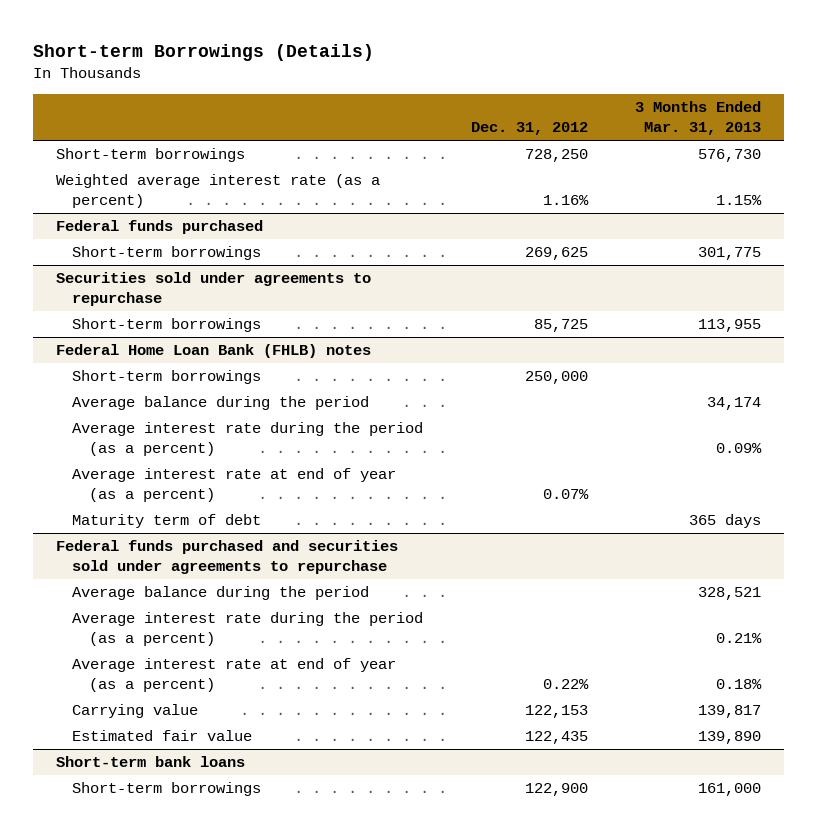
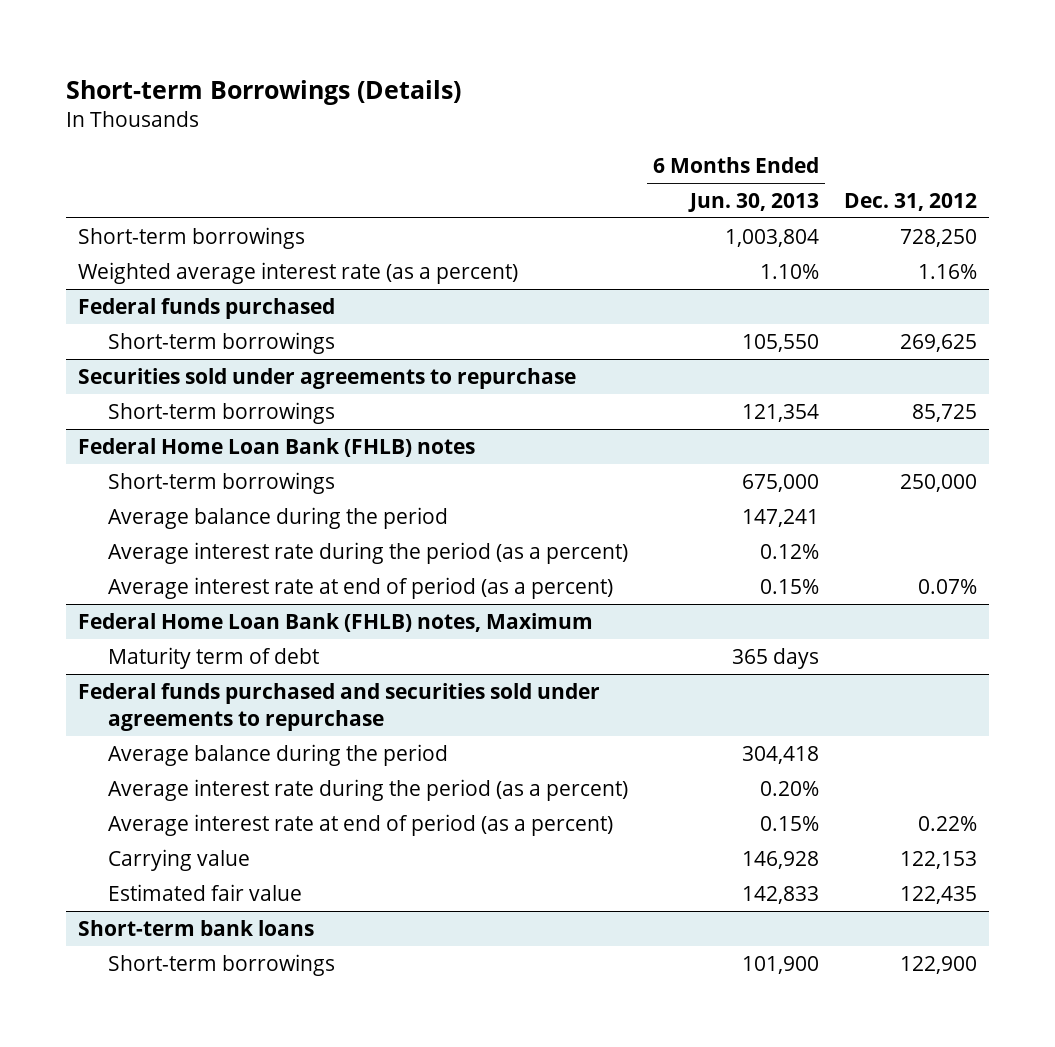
- | Dec. 31, 2012 | 3 Months Ended Mar. 31, 2013
+ | 6 Months Ended Jun. 30, 2013 | Dec. 31, 2012
@ Federal Home Loan Bank (FHLB) notes
- Average interest rate at end of year (as a percent) | 0.07% |
+ Average interest rate at end of period (as a percent) | 0.15% | 0.07%
+ Federal Home Loan Bank (FHLB) notes, Maximum
@ Federal funds purchased and securities sold under agreements to repurchase
- Average interest rate at end of year (as a percent) | 0.22% | 0.18%
+ Average interest rate at end of period (as a percent) | 0.15% | 0.22%

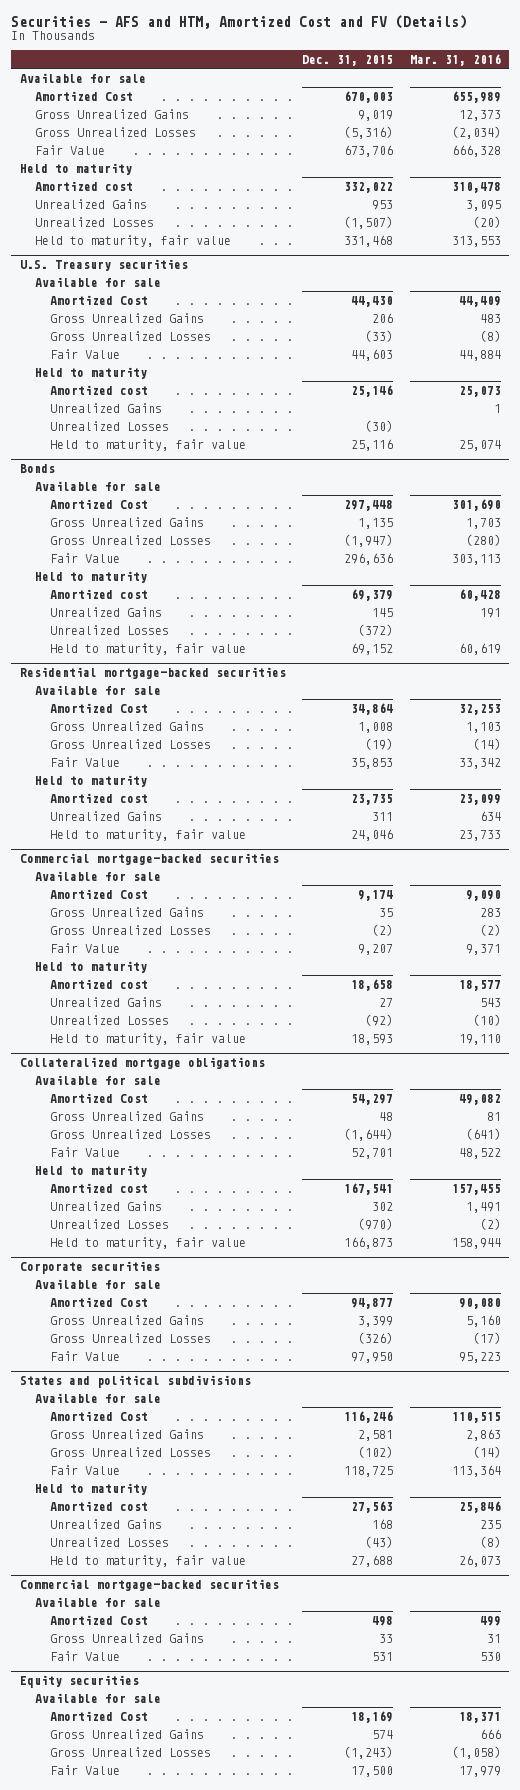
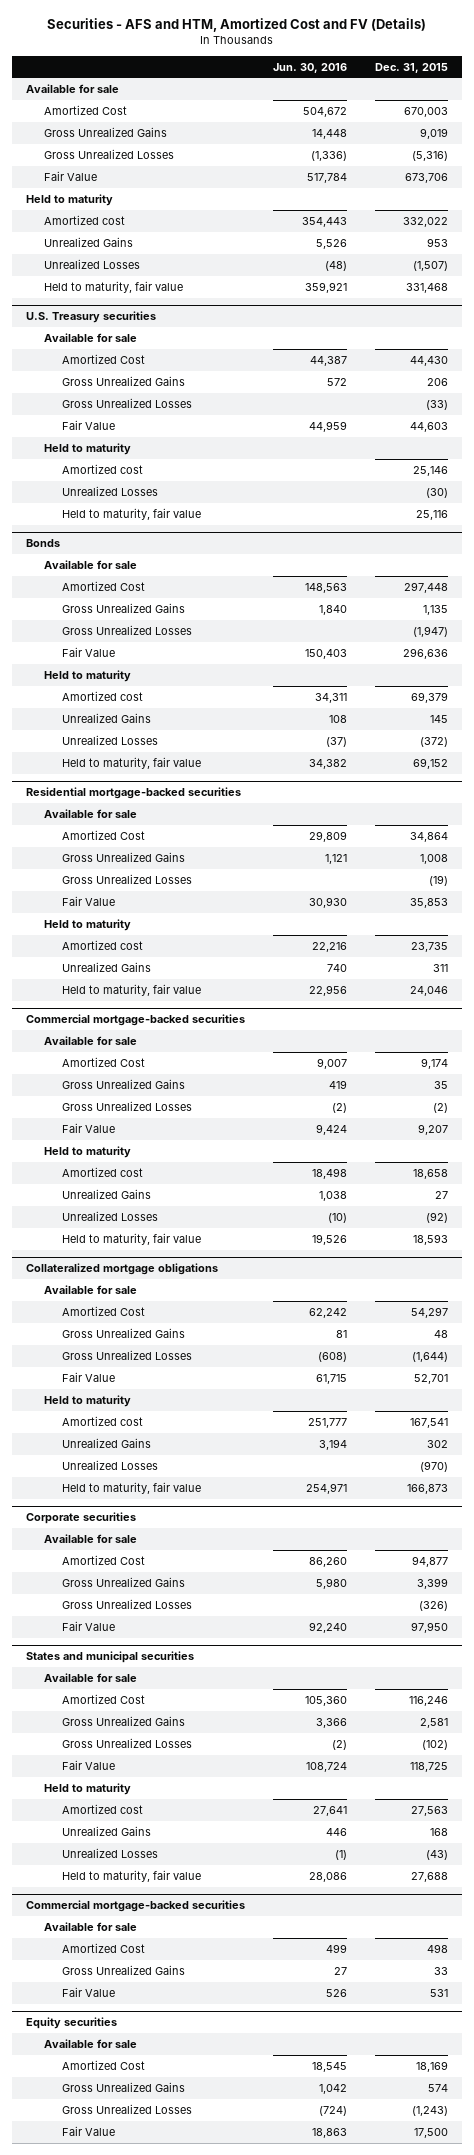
- | Dec. 31, 2015 | Mar. 31, 2016
+ | Jun. 30, 2016 | Dec. 31, 2015
@ U.S. Treasury securities
- Unrealized Gains | | 1
- States and political subdivisions
+ States and municipal securities

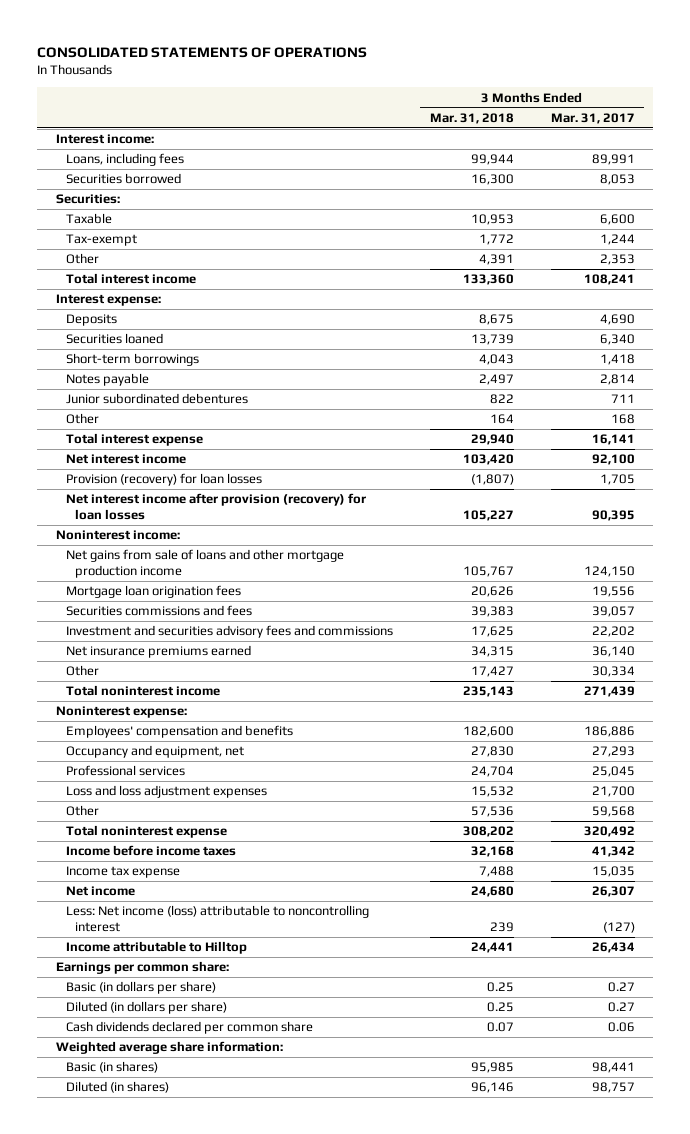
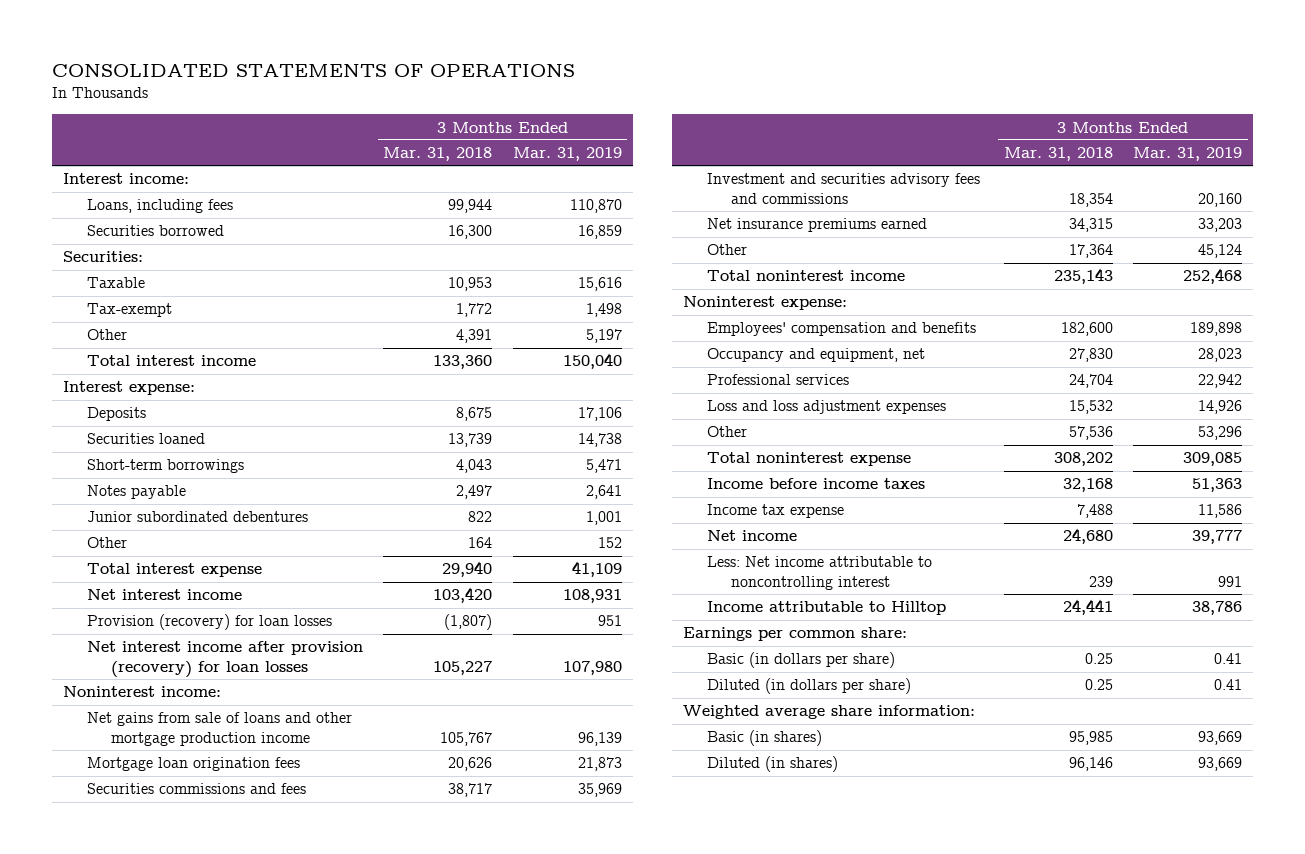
- | 3 Months Ended Mar. 31, 2018 | 3 Months Ended Mar. 31, 2017
+ | 3 Months Ended Mar. 31, 2018 | 3 Months Ended Mar. 31, 2019
- Securities commissions and fees | 39,383 | 39,057
- Investment and securities advisory fees and commissions | 17,625 | 22,202
+ Securities commissions and fees | 38,717 | 35,969
+ Investment and securities advisory fees and commissions | 18,354 | 20,160
- Other | 17,427 | 30,334
+ Other | 17,364 | 45,124
- Less: Net income (loss) attributable to noncontrolling interest | 239 | (127)
+ Less: Net income attributable to noncontrolling interest | 239 | 991
- Cash dividends declared per common share | 0.07 | 0.06

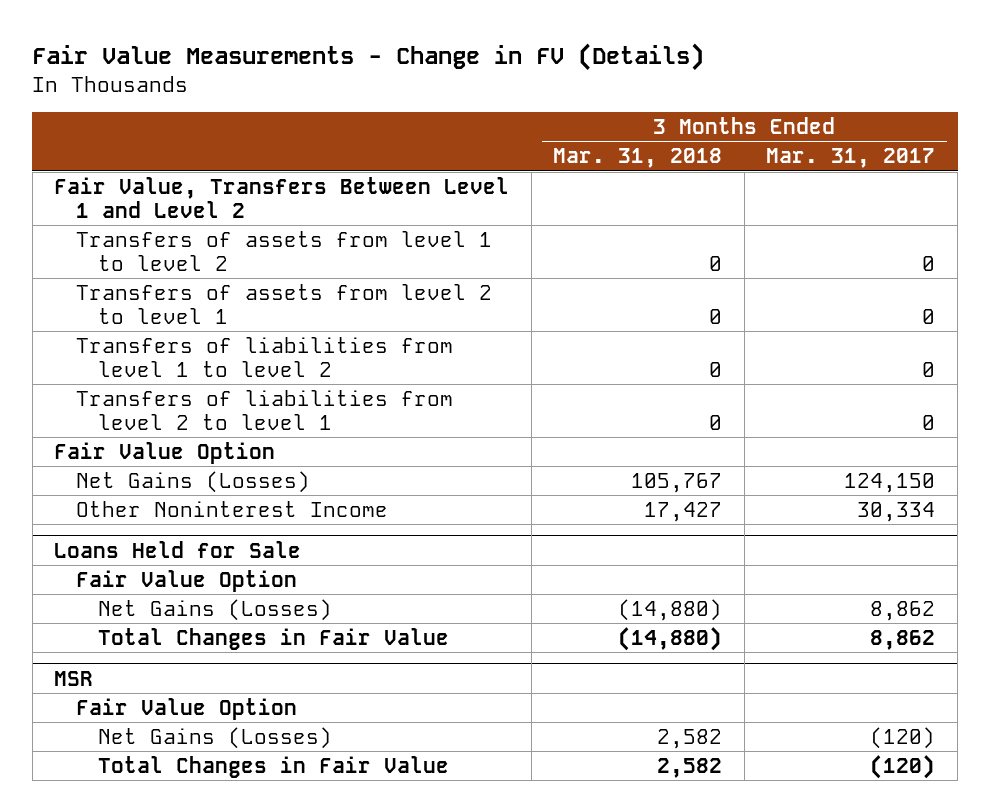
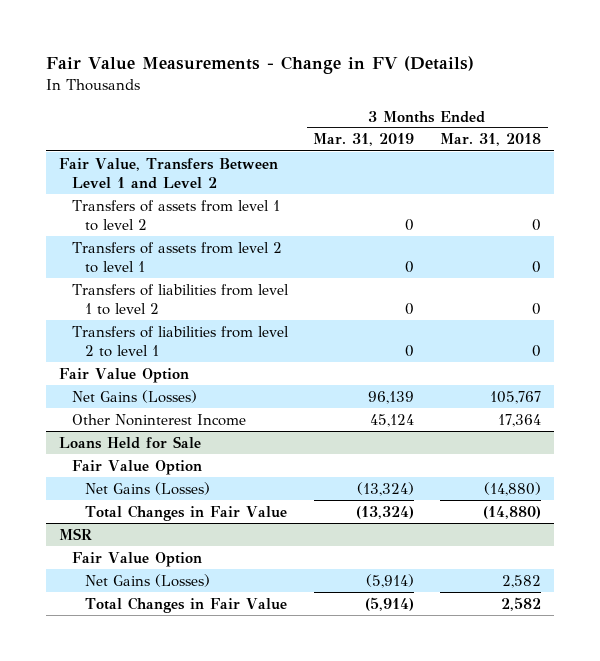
- | 3 Months Ended Mar. 31, 2018 | 3 Months Ended Mar. 31, 2017
+ | 3 Months Ended Mar. 31, 2019 | 3 Months Ended Mar. 31, 2018
- Other Noninterest Income | 17,427 | 30,334
+ Other Noninterest Income | 45,124 | 17,364

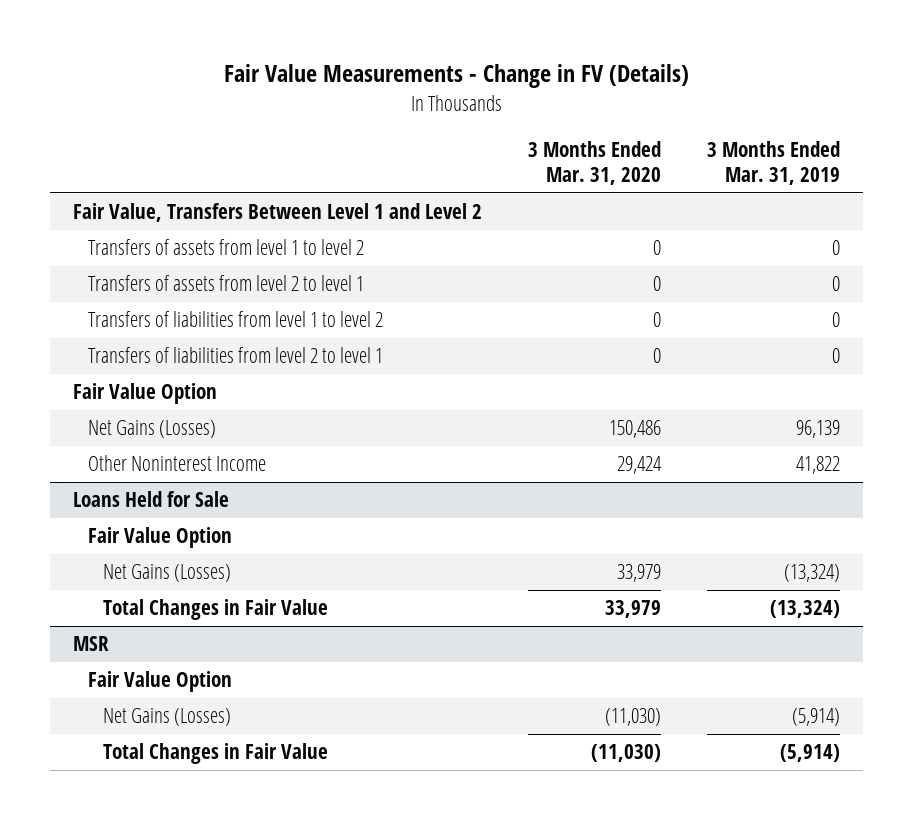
- | 3 Months Ended Mar. 31, 2019 | 3 Months Ended Mar. 31, 2018
+ | 3 Months Ended Mar. 31, 2020 | 3 Months Ended Mar. 31, 2019
- Other Noninterest Income | 45,124 | 17,364
+ Other Noninterest Income | 29,424 | 41,822

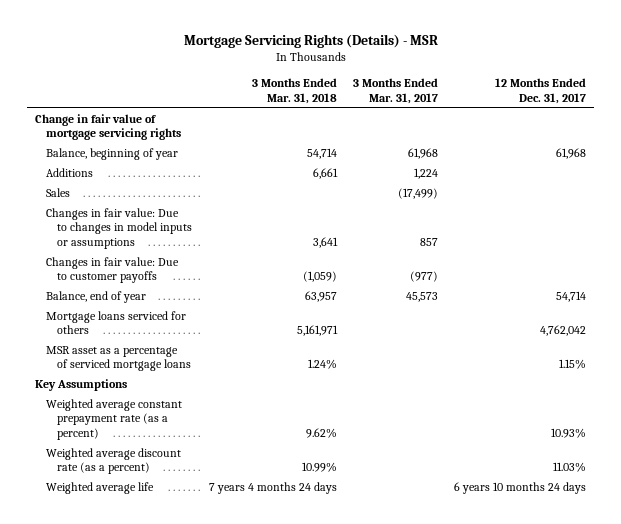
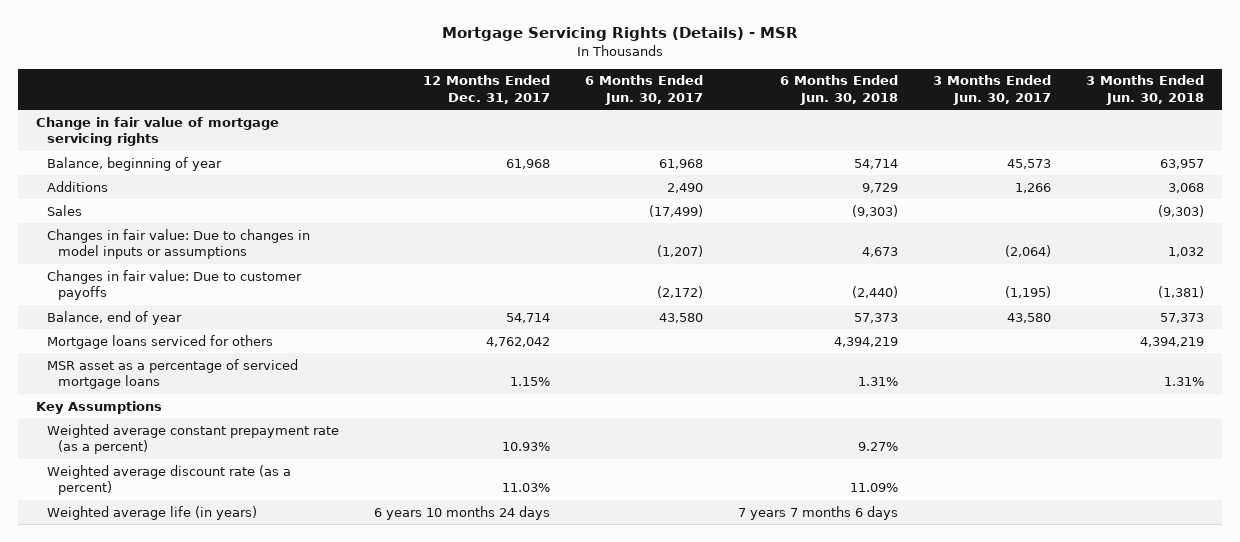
- | 3 Months Ended Mar. 31, 2018 | 3 Months Ended Mar. 31, 2017 | 12 Months Ended Dec. 31, 2017
+ | 12 Months Ended Dec. 31, 2017 | 6 Months Ended Jun. 30, 2017 | 6 Months Ended Jun. 30, 2018 | 3 Months Ended Jun. 30, 2017 | 3 Months Ended Jun. 30, 2018
- Weighted average life | 7 years 4 months 24 days | | 6 years 10 months 24 days
+ Weighted average life (in years) | 6 years 10 months 24 days | | 7 years 7 months 6 days | |

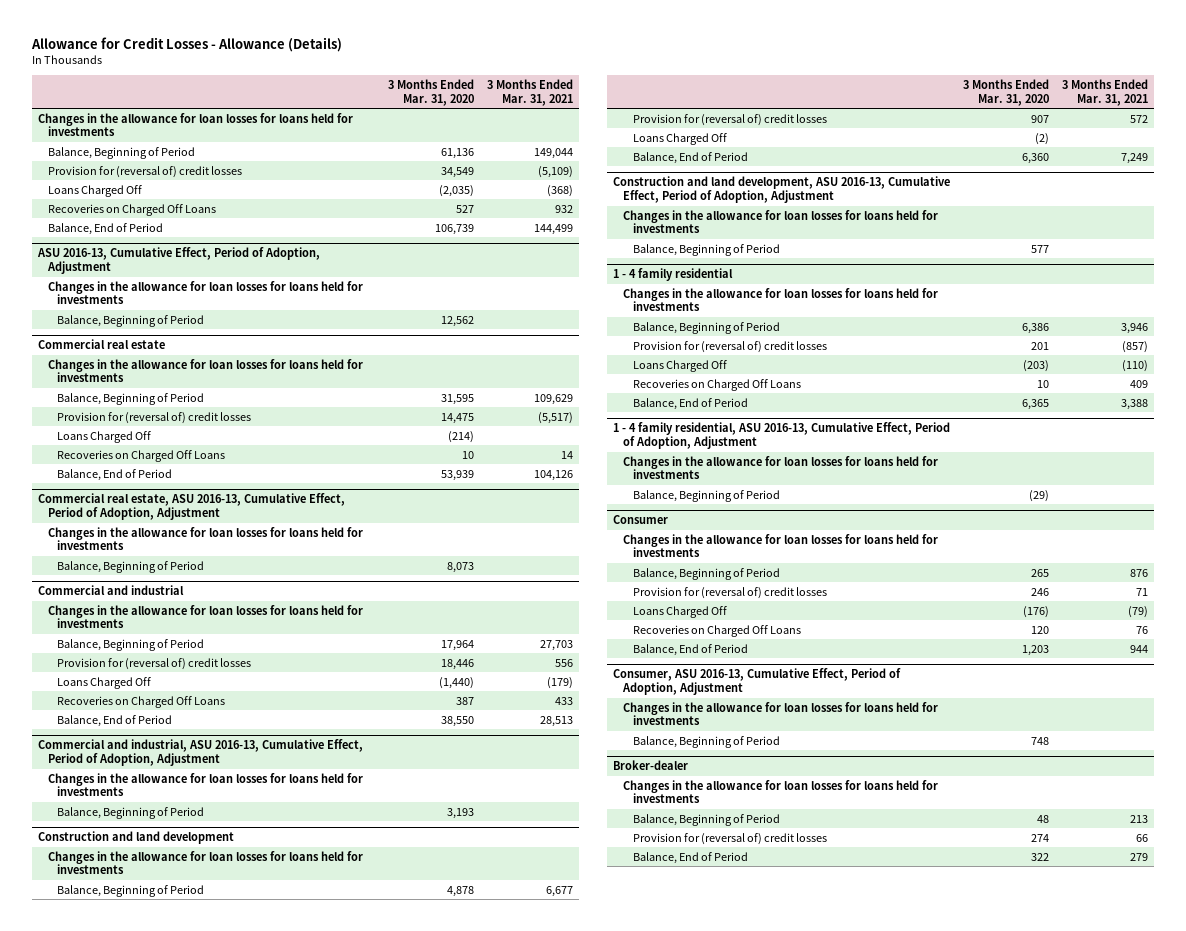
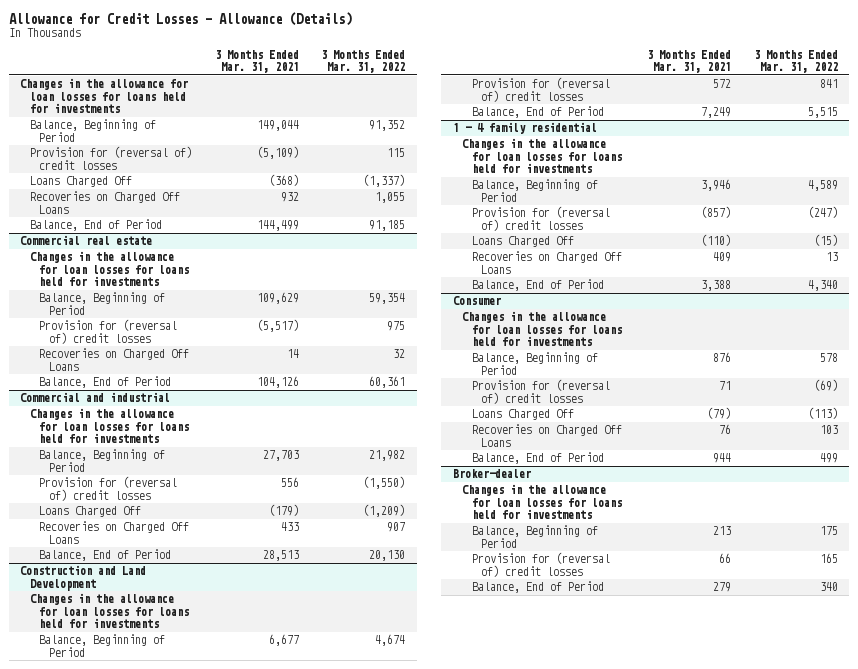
- | 3 Months Ended Mar. 31, 2020 | 3 Months Ended Mar. 31, 2021
+ | 3 Months Ended Mar. 31, 2021 | 3 Months Ended Mar. 31, 2022
- ASU 2016-13, Cumulative Effect, Period of Adoption, Adjustment
- Changes in the allowance for loan losses for loans held for investments
- Balance, Beginning of Period | 12,562 |
@ Commercial real estate
- Loans Charged Off | (214) |
- Commercial real estate, ASU 2016-13, Cumulative Effect, Period of Adoption, Adjustment
- Changes in the allowance for loan losses for loans held for investments
- Balance, Beginning of Period | 8,073 |
- Commercial and industrial, ASU 2016-13, Cumulative Effect, Period of Adoption, Adjustment
- Changes in the allowance for loan losses for loans held for investments
- Balance, Beginning of Period | 3,193 |
- Construction and land development
+ Construction and Land Development
- Loans Charged Off | (2) |
- Construction and land development, ASU 2016-13, Cumulative Effect, Period of Adoption, Adjustment
- Changes in the allowance for loan losses for loans held for investments
- Balance, Beginning of Period | 577 |
- 1 - 4 family residential, ASU 2016-13, Cumulative Effect, Period of Adoption, Adjustment
- Changes in the allowance for loan losses for loans held for investments
- Balance, Beginning of Period | (29) |
- Consumer, ASU 2016-13, Cumulative Effect, Period of Adoption, Adjustment
- Changes in the allowance for loan losses for loans held for investments
- Balance, Beginning of Period | 748 |

